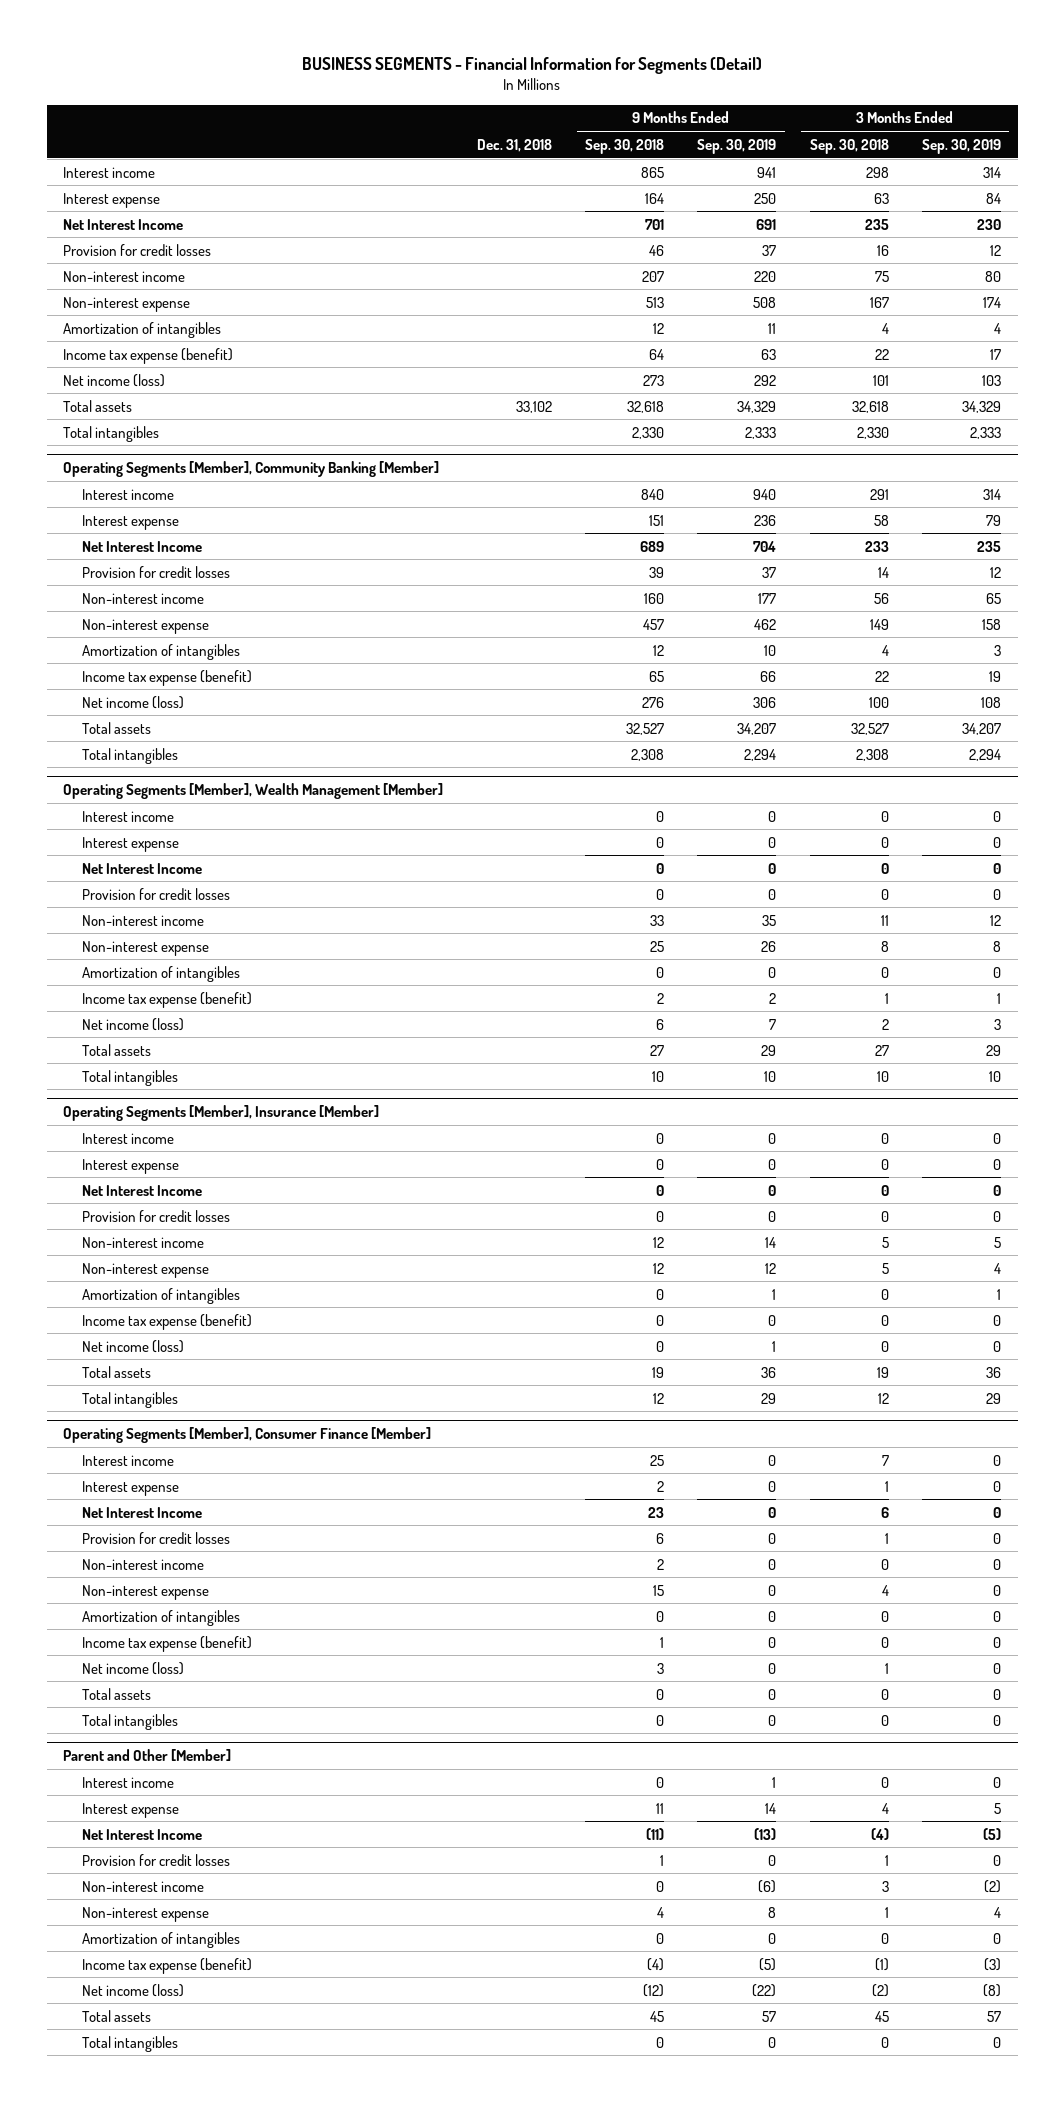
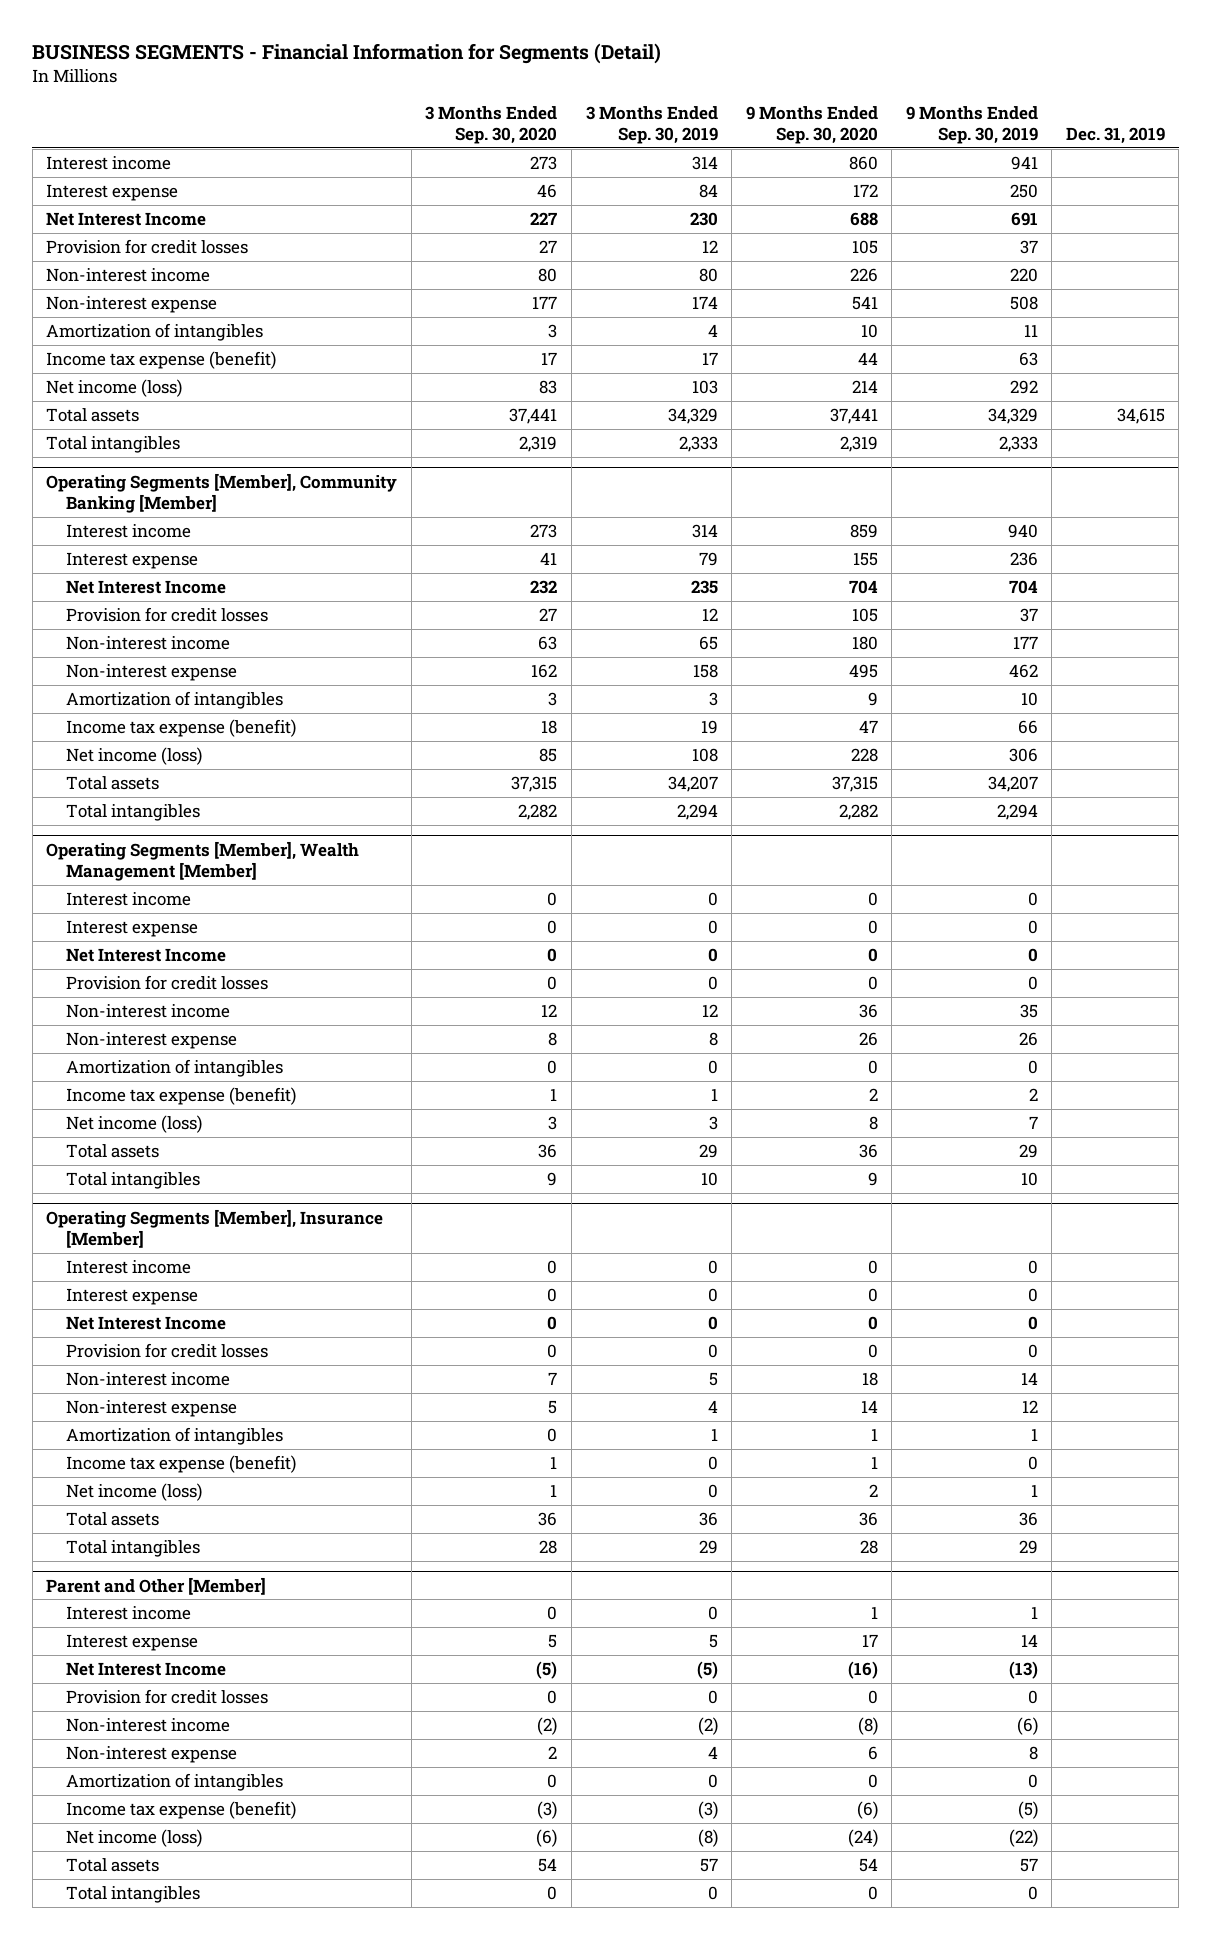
- | Dec. 31, 2018 | 9 Months Ended Sep. 30, 2018 | 9 Months Ended Sep. 30, 2019 | 3 Months Ended Sep. 30, 2018 | 3 Months Ended Sep. 30, 2019
+ | 3 Months Ended Sep. 30, 2020 | 3 Months Ended Sep. 30, 2019 | 9 Months Ended Sep. 30, 2020 | 9 Months Ended Sep. 30, 2019 | Dec. 31, 2019
- Operating Segments [Member], Consumer Finance [Member]
- Interest income | | 25 | 0 | 7 | 0
- Interest expense | | 2 | 0 | 1 | 0
- Net Interest Income | | 23 | 0 | 6 | 0
- Provision for credit losses | | 6 | 0 | 1 | 0
- Non-interest income | | 2 | 0 | 0 | 0
- Non-interest expense | | 15 | 0 | 4 | 0
- Amortization of intangibles | | 0 | 0 | 0 | 0
- Income tax expense (benefit) | | 1 | 0 | 0 | 0
- Net income (loss) | | 3 | 0 | 1 | 0
- Total assets | | 0 | 0 | 0 | 0
- Total intangibles | | 0 | 0 | 0 | 0

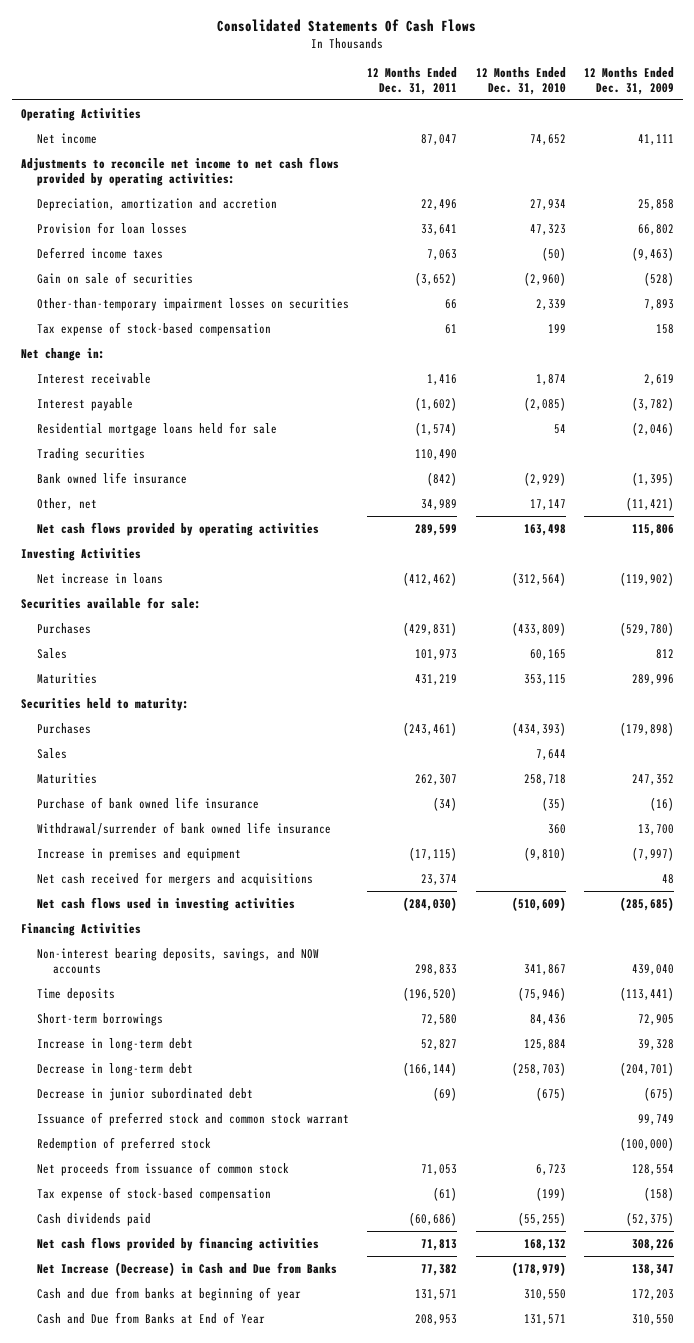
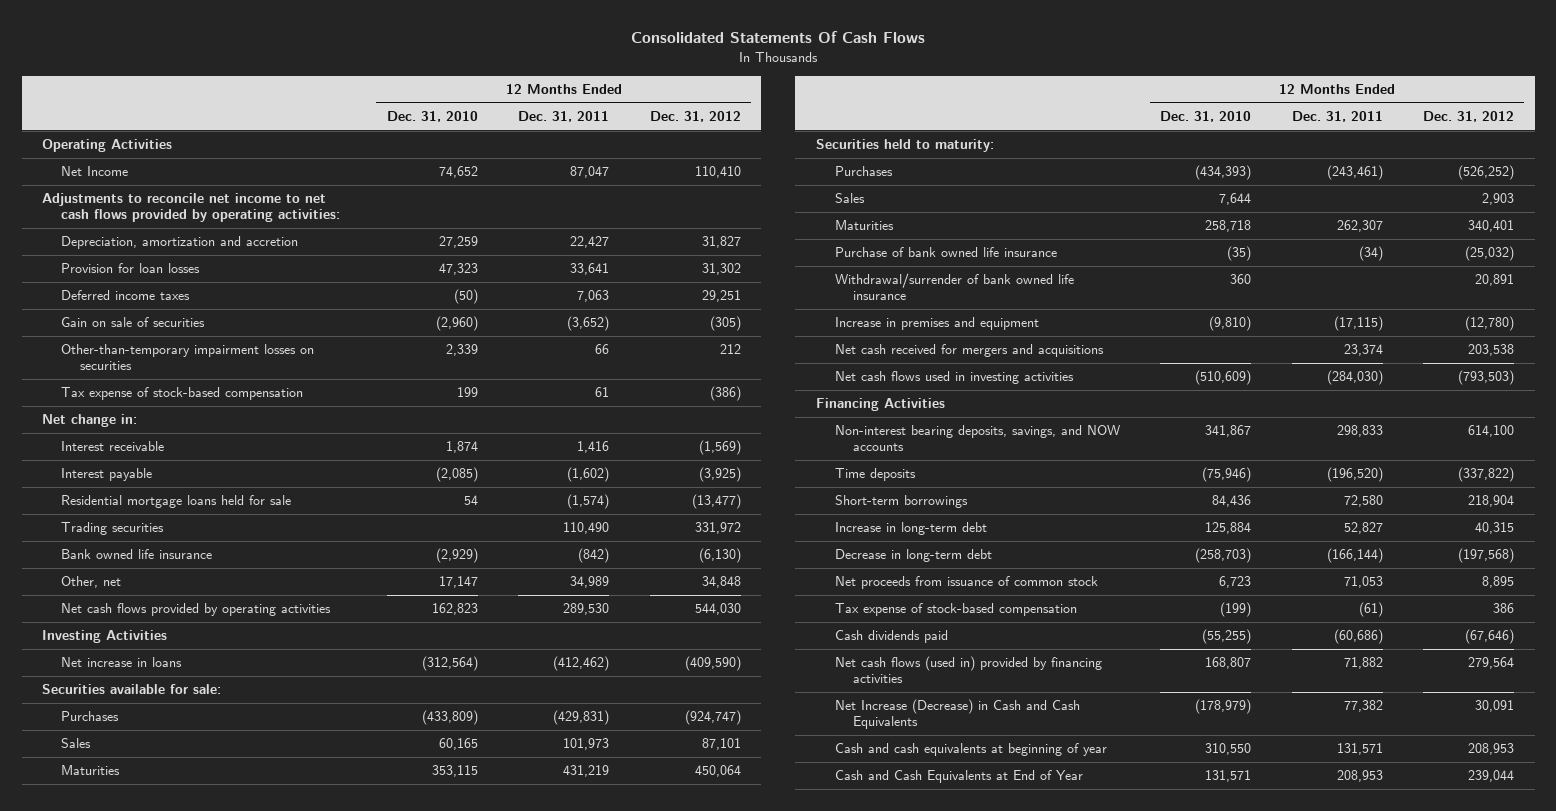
- | 12 Months Ended Dec. 31, 2011 | 12 Months Ended Dec. 31, 2010 | 12 Months Ended Dec. 31, 2009
+ | 12 Months Ended Dec. 31, 2010 | 12 Months Ended Dec. 31, 2011 | 12 Months Ended Dec. 31, 2012
- Net income | 87,047 | 74,652 | 41,111
+ Net Income | 74,652 | 87,047 | 110,410
- Depreciation, amortization and accretion | 22,496 | 27,934 | 25,858
+ Depreciation, amortization and accretion | 27,259 | 22,427 | 31,827
- Net cash flows provided by operating activities | 289,599 | 163,498 | 115,806
+ Net cash flows provided by operating activities | 162,823 | 289,530 | 544,030
- Decrease in junior subordinated debt | (69) | (675) | (675)
- Issuance of preferred stock and common stock warrant | | | 99,749
- Redemption of preferred stock | | | (100,000)
- Net cash flows provided by financing activities | 71,813 | 168,132 | 308,226
- Net Increase (Decrease) in Cash and Due from Banks | 77,382 | (178,979) | 138,347
- Cash and due from banks at beginning of year | 131,571 | 310,550 | 172,203
- Cash and Due from Banks at End of Year | 208,953 | 131,571 | 310,550
+ Net cash flows (used in) provided by financing activities | 168,807 | 71,882 | 279,564
+ Net Increase (Decrease) in Cash and Cash Equivalents | (178,979) | 77,382 | 30,091
+ Cash and cash equivalents at beginning of year | 310,550 | 131,571 | 208,953
+ Cash and Cash Equivalents at End of Year | 131,571 | 208,953 | 239,044

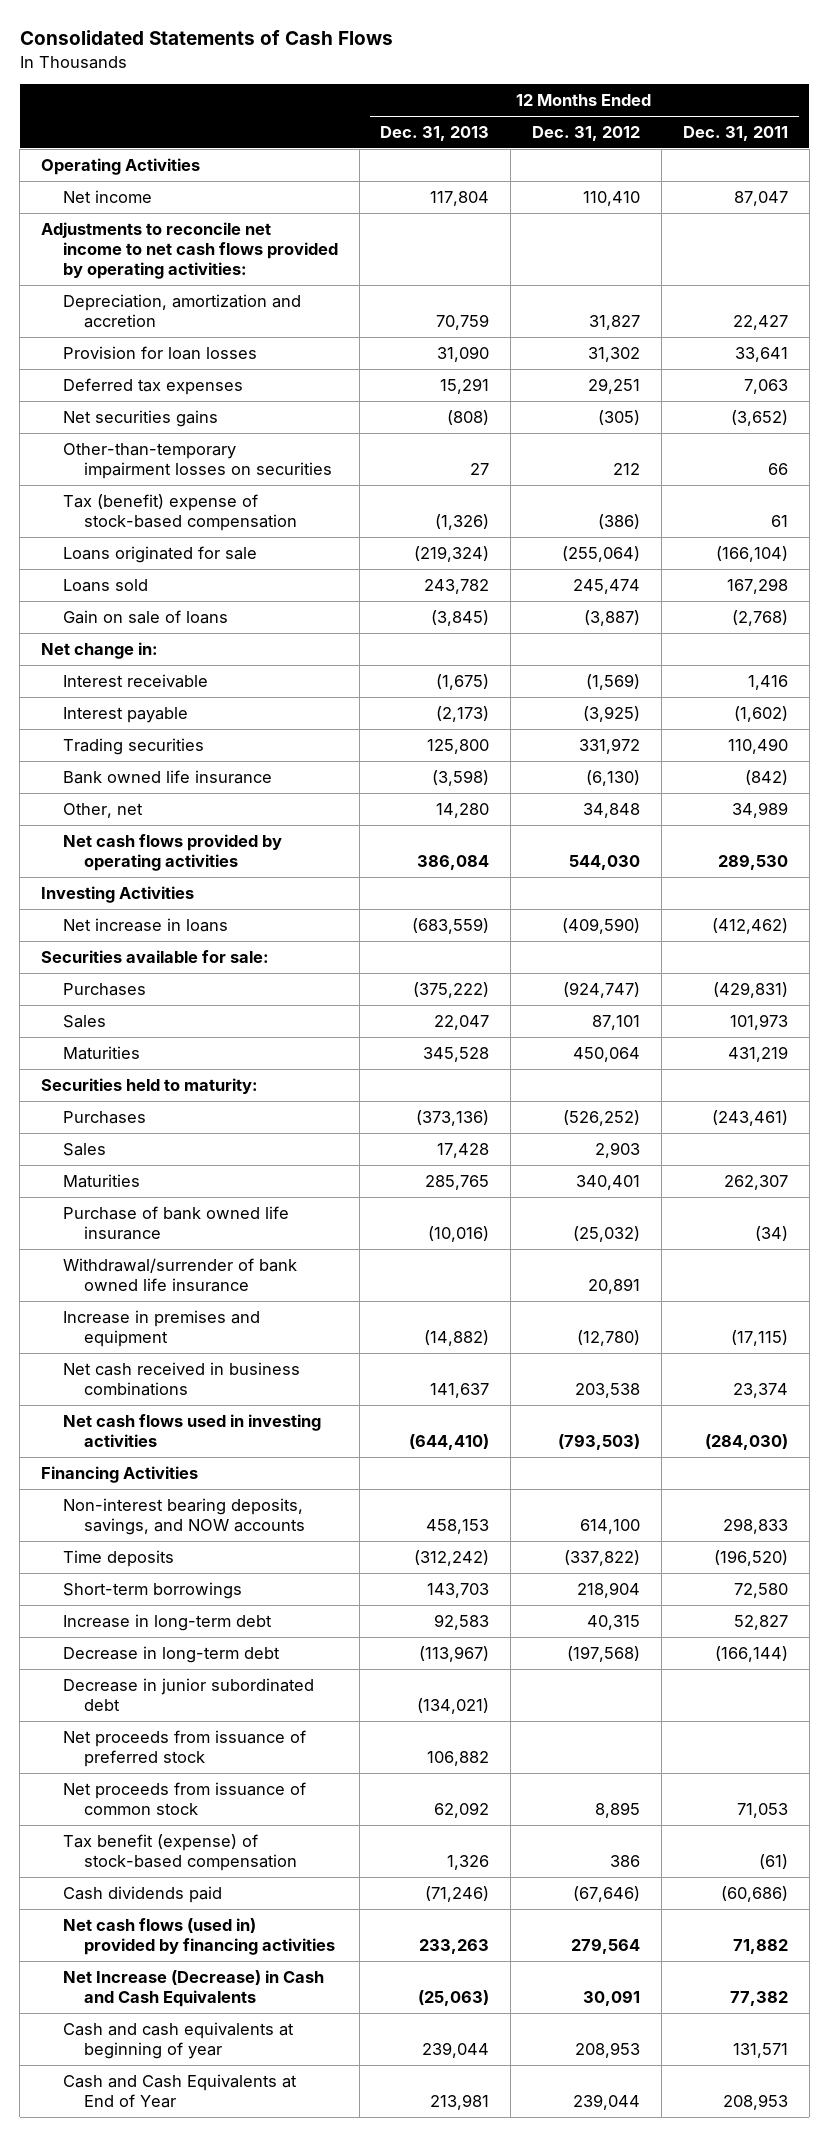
- Consolidated Statements Of Cash Flows
+ Consolidated Statements of Cash Flows
- | 12 Months Ended Dec. 31, 2010 | 12 Months Ended Dec. 31, 2011 | 12 Months Ended Dec. 31, 2012
+ | 12 Months Ended Dec. 31, 2013 | 12 Months Ended Dec. 31, 2012 | 12 Months Ended Dec. 31, 2011
- Net Income | 74,652 | 87,047 | 110,410
+ Net income | 117,804 | 110,410 | 87,047
- Deferred income taxes | (50) | 7,063 | 29,251
- Gain on sale of securities | (2,960) | (3,652) | (305)
+ Deferred tax expenses | 15,291 | 29,251 | 7,063
+ Net securities gains | (808) | (305) | (3,652)
- Tax expense of stock-based compensation | 199 | 61 | (386)
+ Tax (benefit) expense of stock-based compensation | (1,326) | (386) | 61
+ Loans originated for sale | (219,324) | (255,064) | (166,104)
+ Loans sold | 243,782 | 245,474 | 167,298
+ Gain on sale of loans | (3,845) | (3,887) | (2,768)
- Residential mortgage loans held for sale | 54 | (1,574) | (13,477)
- Net cash received for mergers and acquisitions | | 23,374 | 203,538
+ Net cash received in business combinations | 141,637 | 203,538 | 23,374
+ Decrease in junior subordinated debt | (134,021) | |
+ Net proceeds from issuance of preferred stock | 106,882 | |
- Tax expense of stock-based compensation | (199) | (61) | 386
+ Tax benefit (expense) of stock-based compensation | 1,326 | 386 | (61)

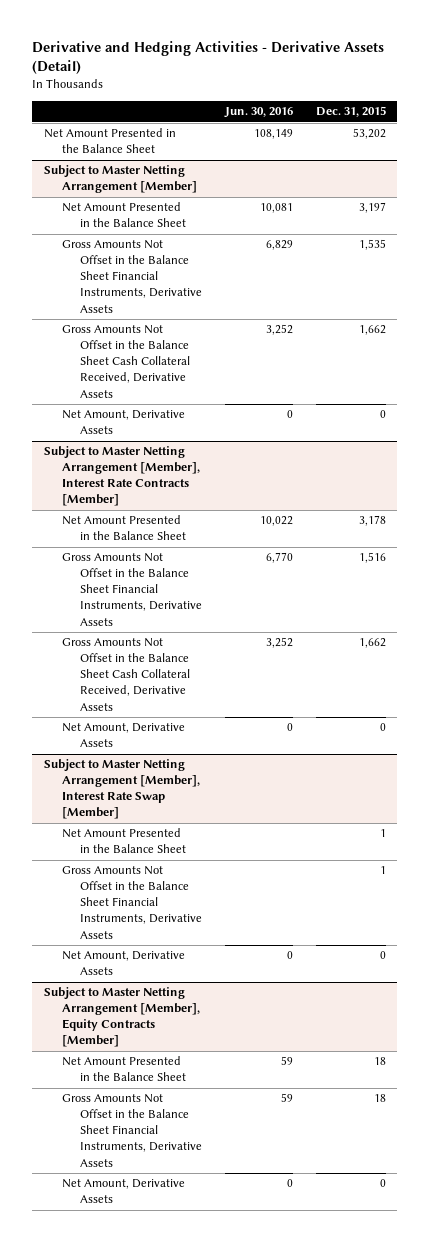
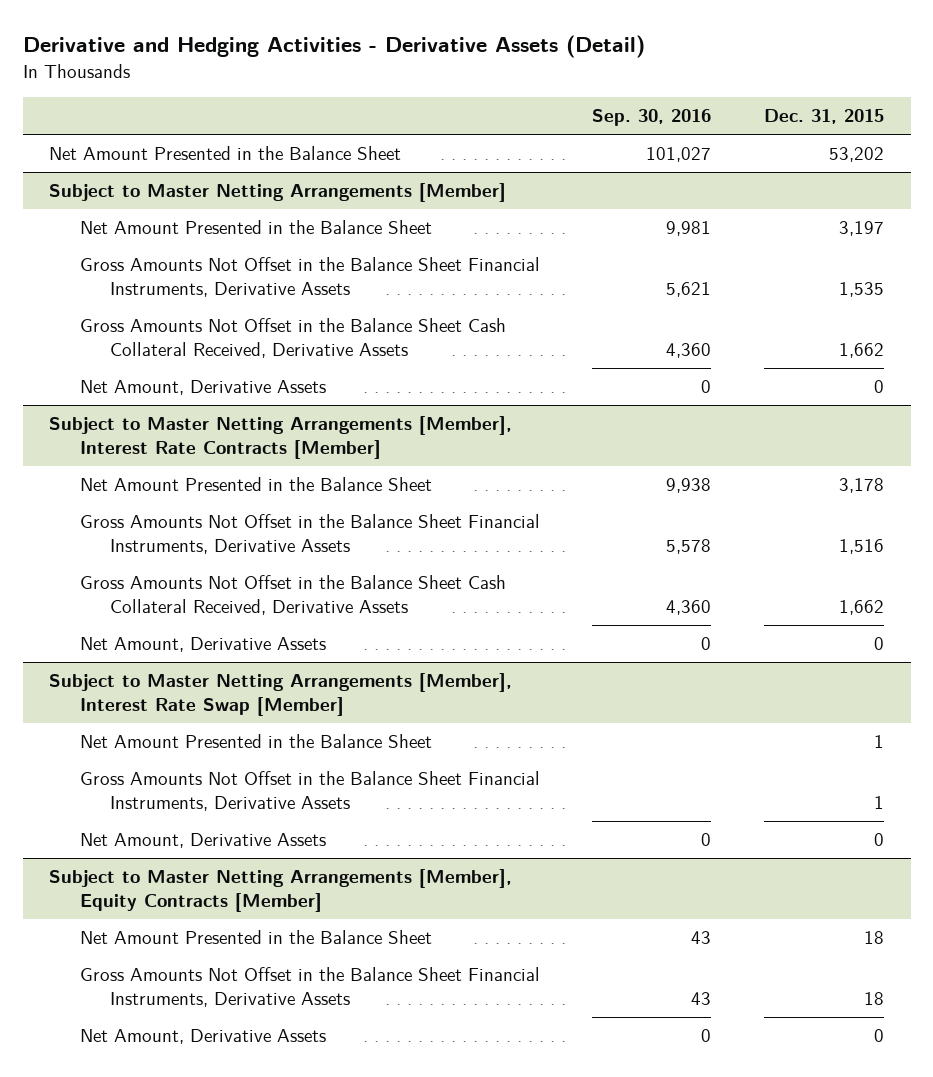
- | Jun. 30, 2016 | Dec. 31, 2015
+ | Sep. 30, 2016 | Dec. 31, 2015
- Subject to Master Netting Arrangement [Member]
+ Subject to Master Netting Arrangements [Member]
- Subject to Master Netting Arrangement [Member], Interest Rate Contracts [Member]
+ Subject to Master Netting Arrangements [Member], Interest Rate Contracts [Member]
- Subject to Master Netting Arrangement [Member], Interest Rate Swap [Member]
+ Subject to Master Netting Arrangements [Member], Interest Rate Swap [Member]
- Subject to Master Netting Arrangement [Member], Equity Contracts [Member]
+ Subject to Master Netting Arrangements [Member], Equity Contracts [Member]

